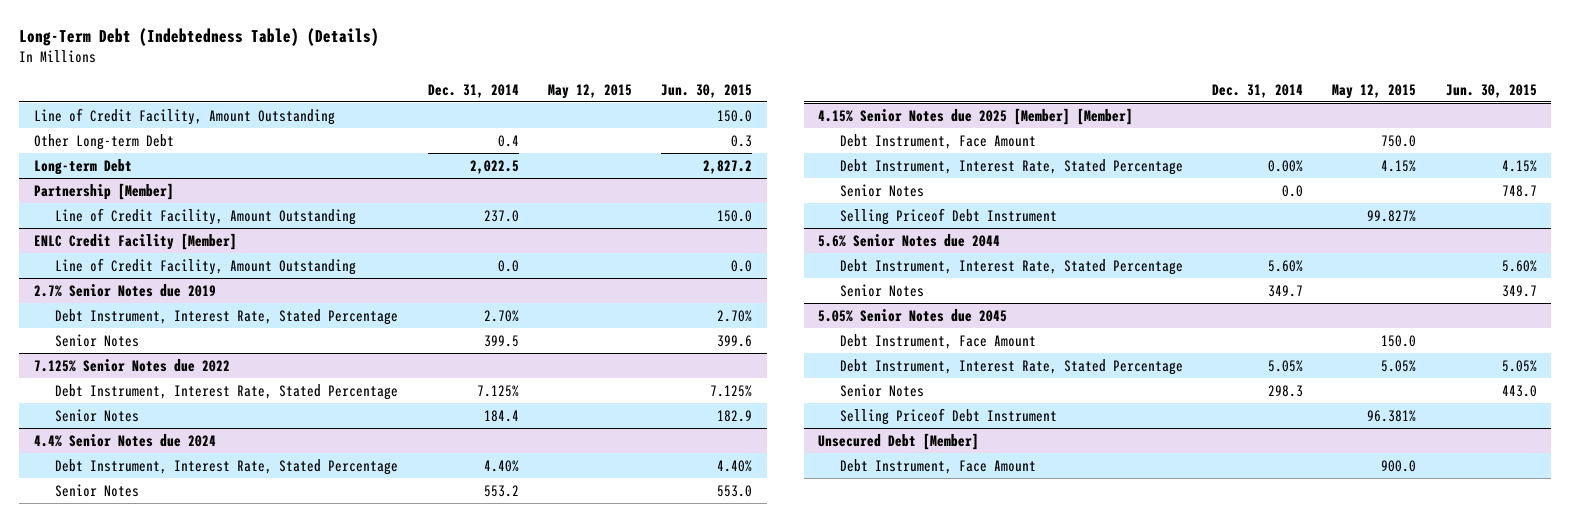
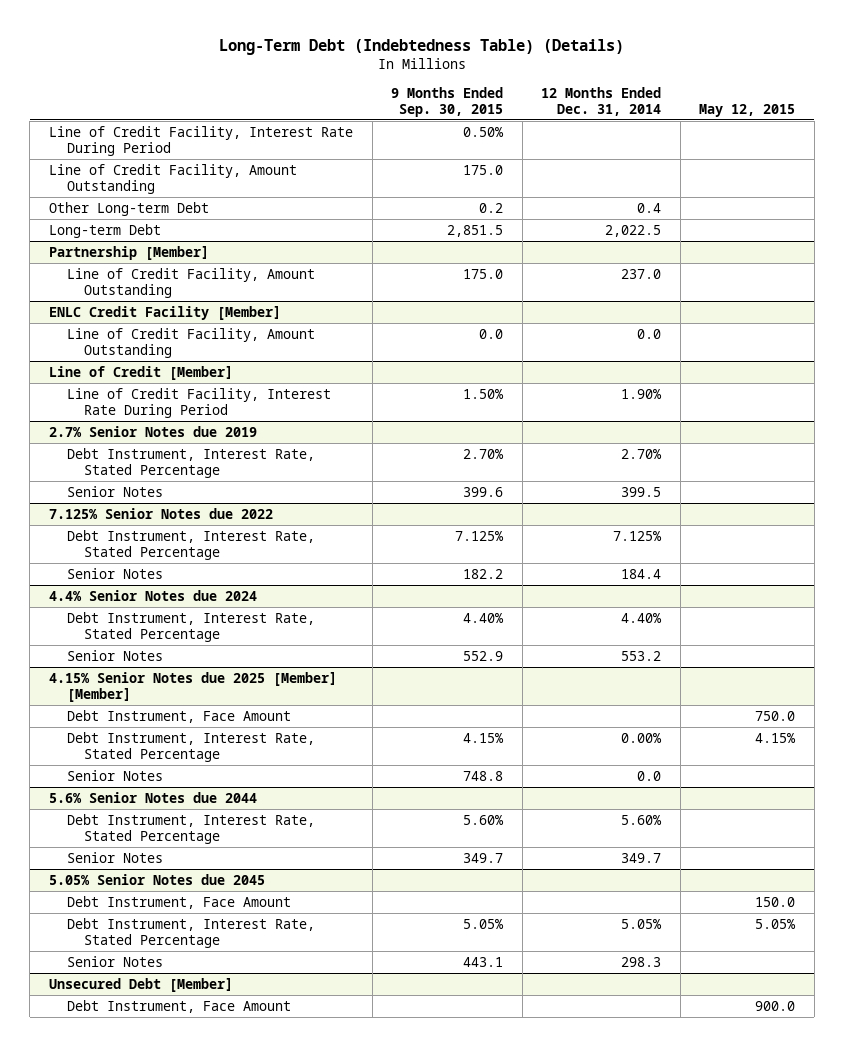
- | Dec. 31, 2014 | May 12, 2015 | Jun. 30, 2015
+ | 9 Months Ended Sep. 30, 2015 | 12 Months Ended Dec. 31, 2014 | May 12, 2015
+ Line of Credit Facility, Interest Rate During Period | 0.50% | |
+ Line of Credit [Member]
+ Line of Credit Facility, Interest Rate During Period | 1.50% | 1.90% |
@ 4.15% Senior Notes due 2025 [Member] [Member]
- Selling Priceof Debt Instrument | | 99.827% |
@ 5.05% Senior Notes due 2045
- Selling Priceof Debt Instrument | | 96.381% |

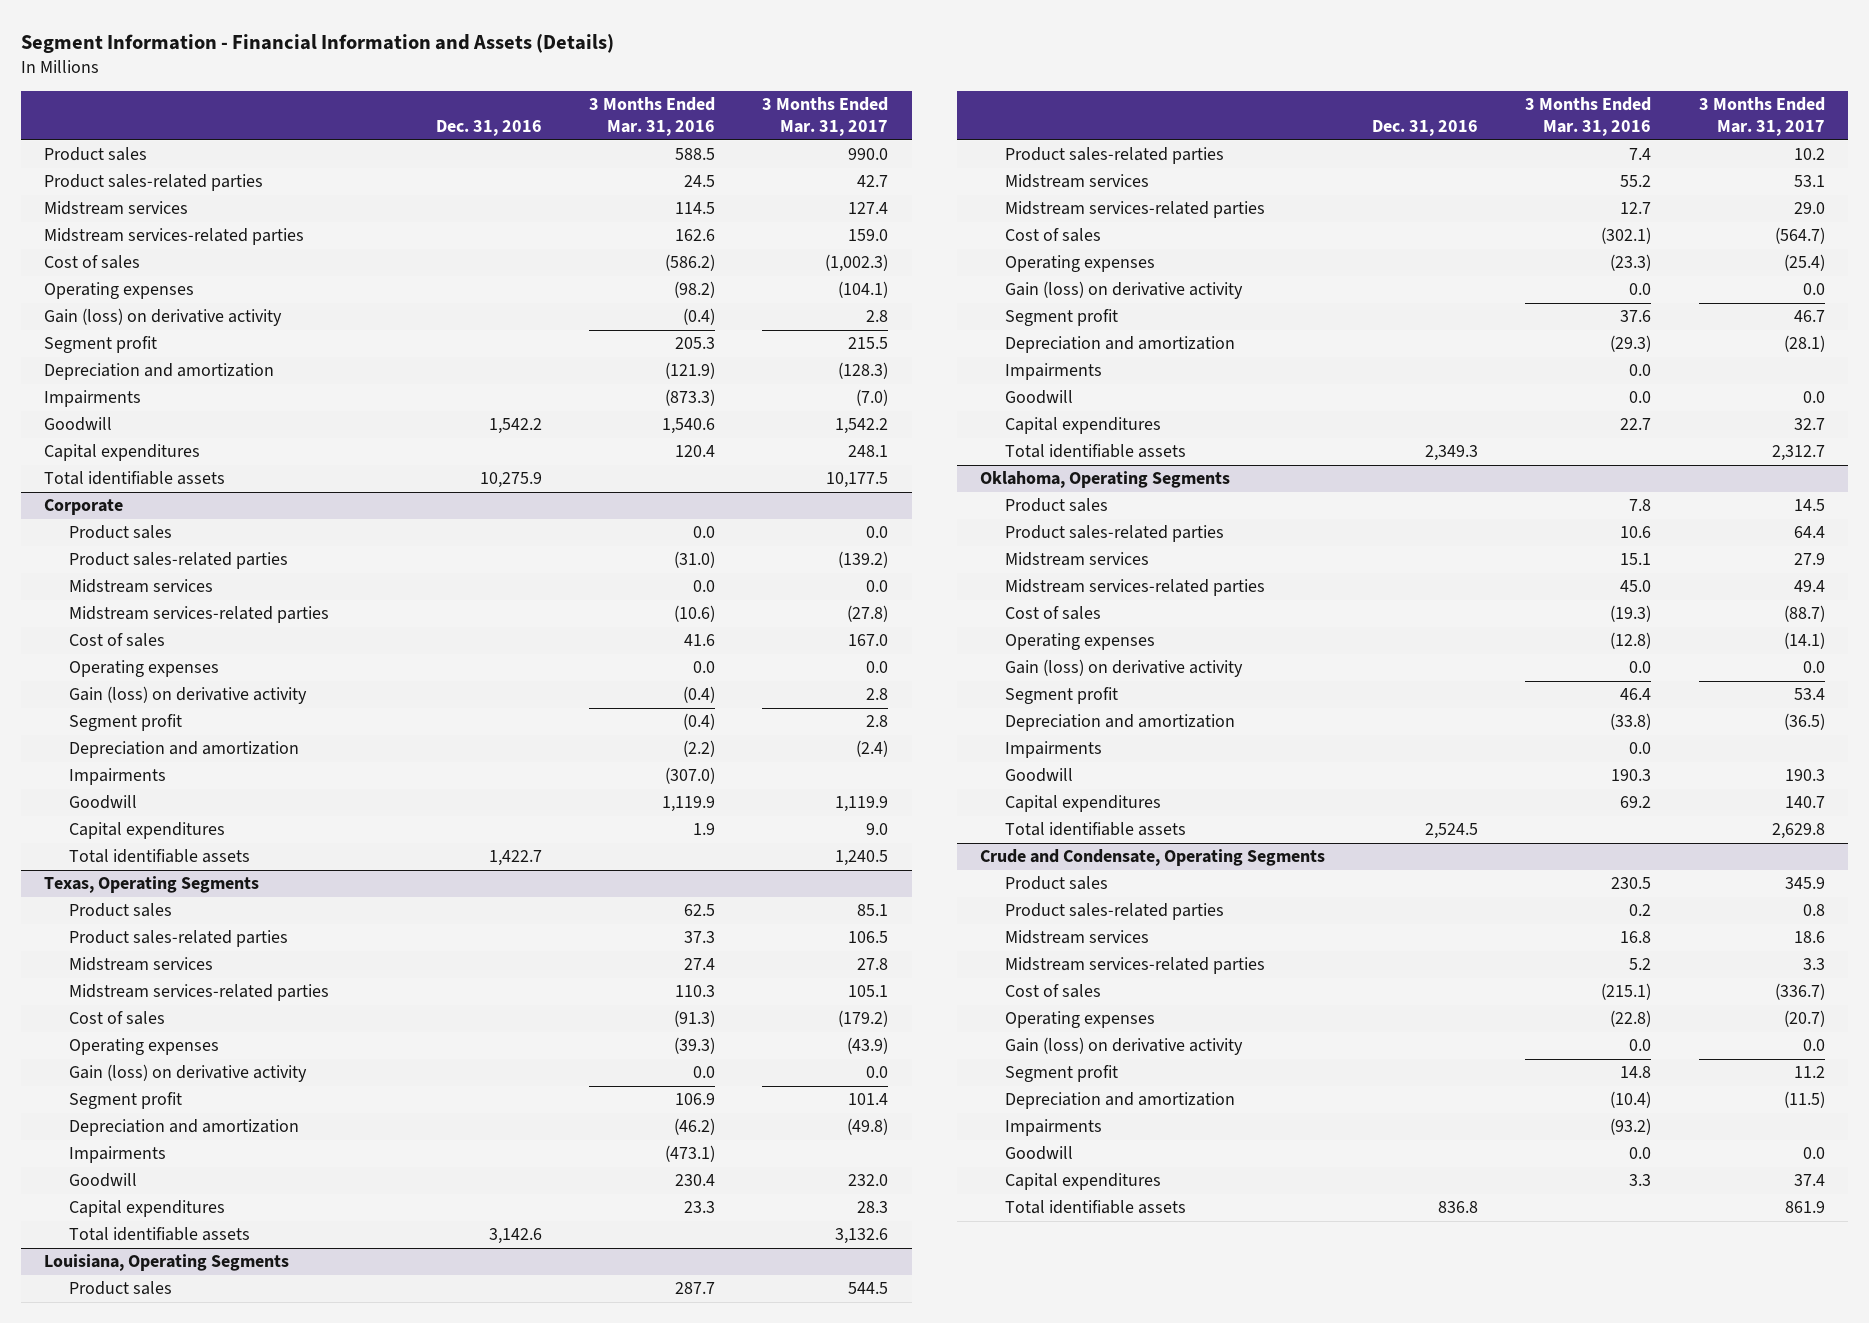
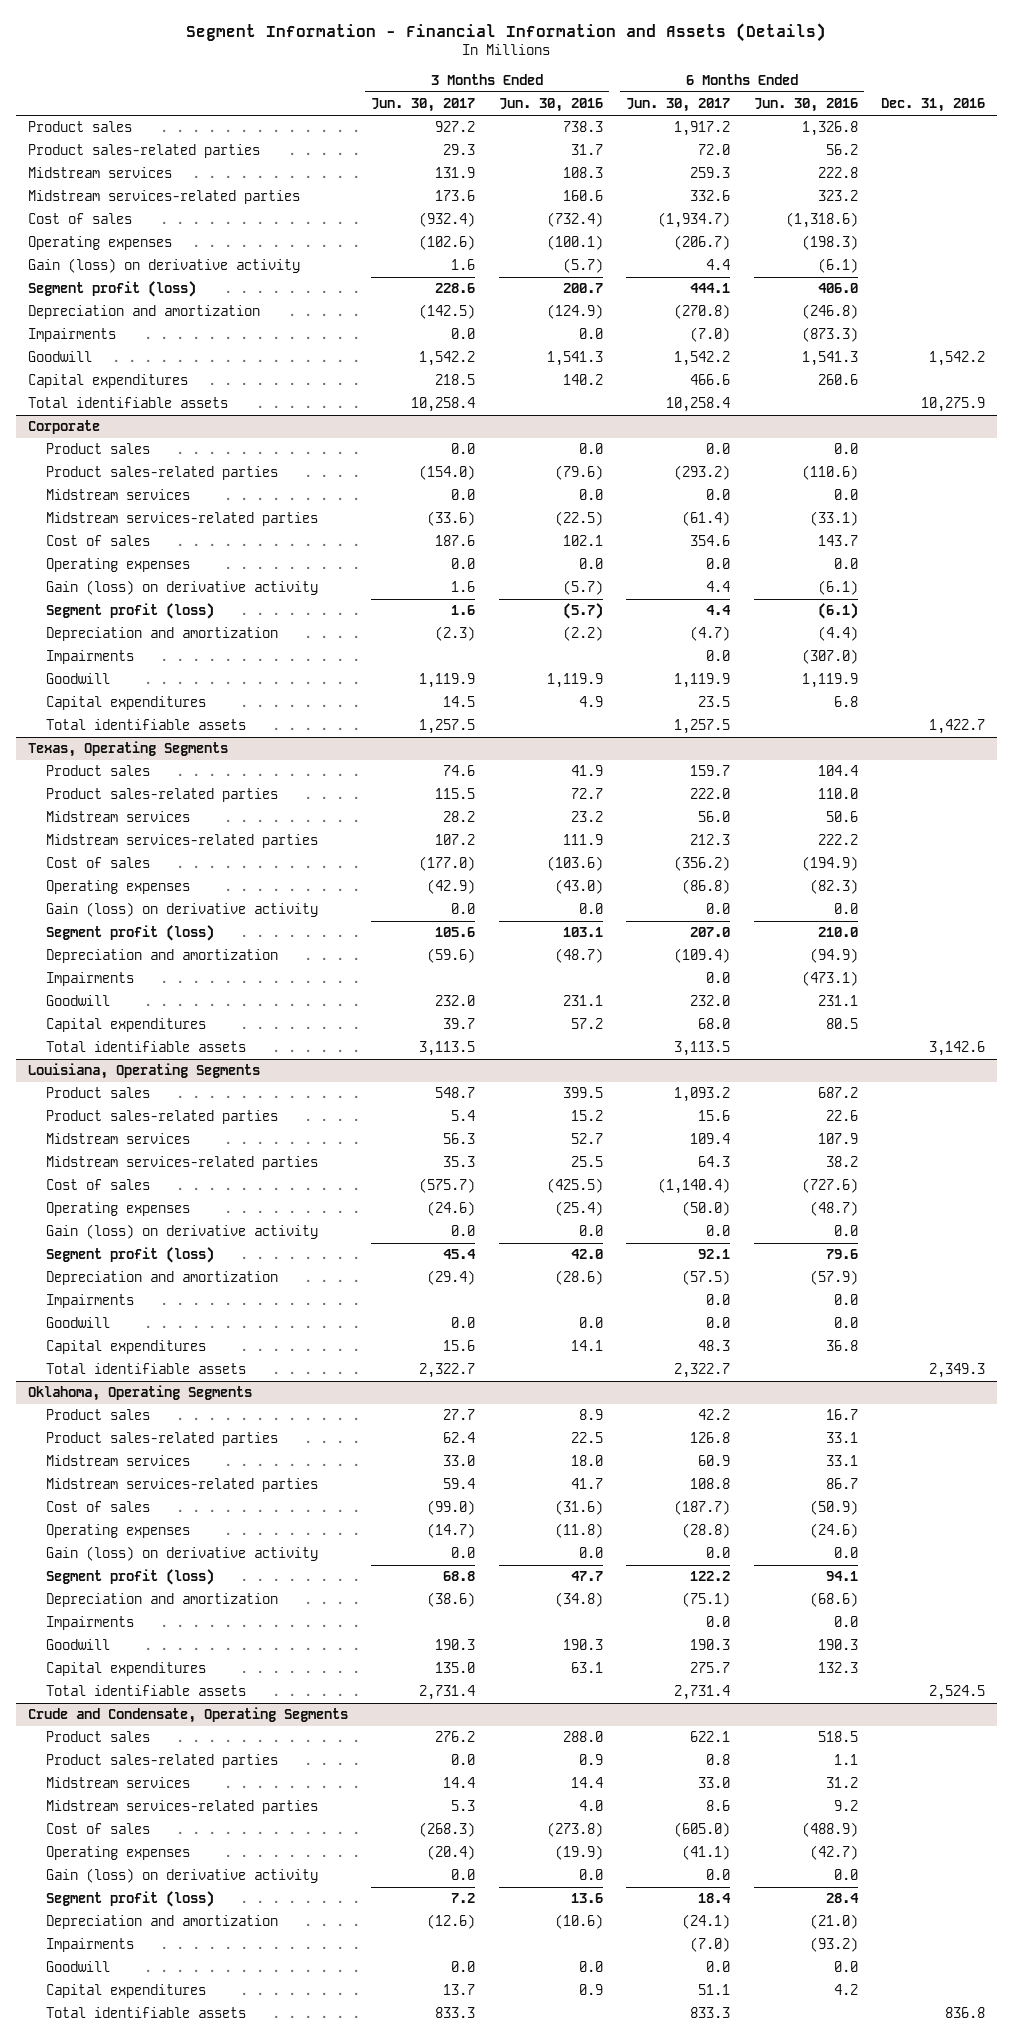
- | Dec. 31, 2016 | 3 Months Ended Mar. 31, 2016 | 3 Months Ended Mar. 31, 2017
+ | 3 Months Ended Jun. 30, 2017 | 3 Months Ended Jun. 30, 2016 | 6 Months Ended Jun. 30, 2017 | 6 Months Ended Jun. 30, 2016 | Dec. 31, 2016
- Segment profit | | 205.3 | 215.5
+ Segment profit (loss) | 228.6 | 200.7 | 444.1 | 406.0 |
@ Corporate
- Segment profit | | (0.4) | 2.8
+ Segment profit (loss) | 1.6 | (5.7) | 4.4 | (6.1) |
@ Texas, Operating Segments
- Segment profit | | 106.9 | 101.4
+ Segment profit (loss) | 105.6 | 103.1 | 207.0 | 210.0 |
@ Louisiana, Operating Segments
- Segment profit | | 37.6 | 46.7
+ Segment profit (loss) | 45.4 | 42.0 | 92.1 | 79.6 |
@ Oklahoma, Operating Segments
- Segment profit | | 46.4 | 53.4
+ Segment profit (loss) | 68.8 | 47.7 | 122.2 | 94.1 |
@ Crude and Condensate, Operating Segments
- Segment profit | | 14.8 | 11.2
+ Segment profit (loss) | 7.2 | 13.6 | 18.4 | 28.4 |

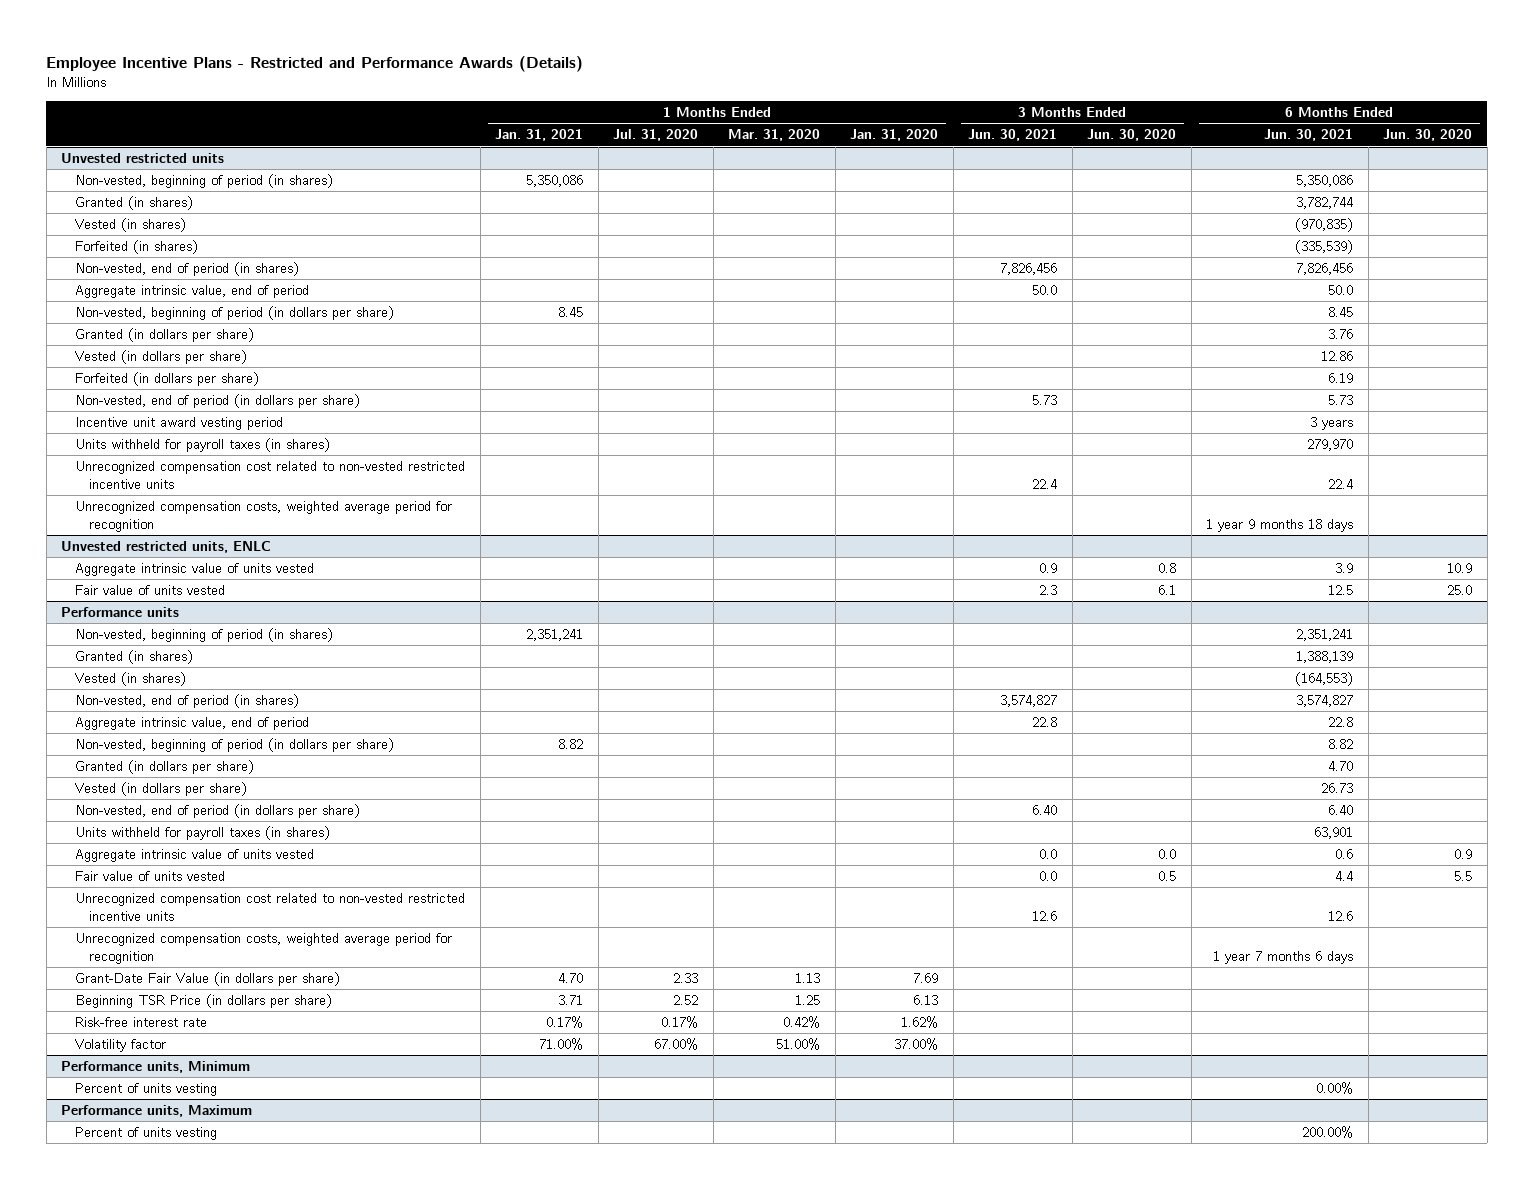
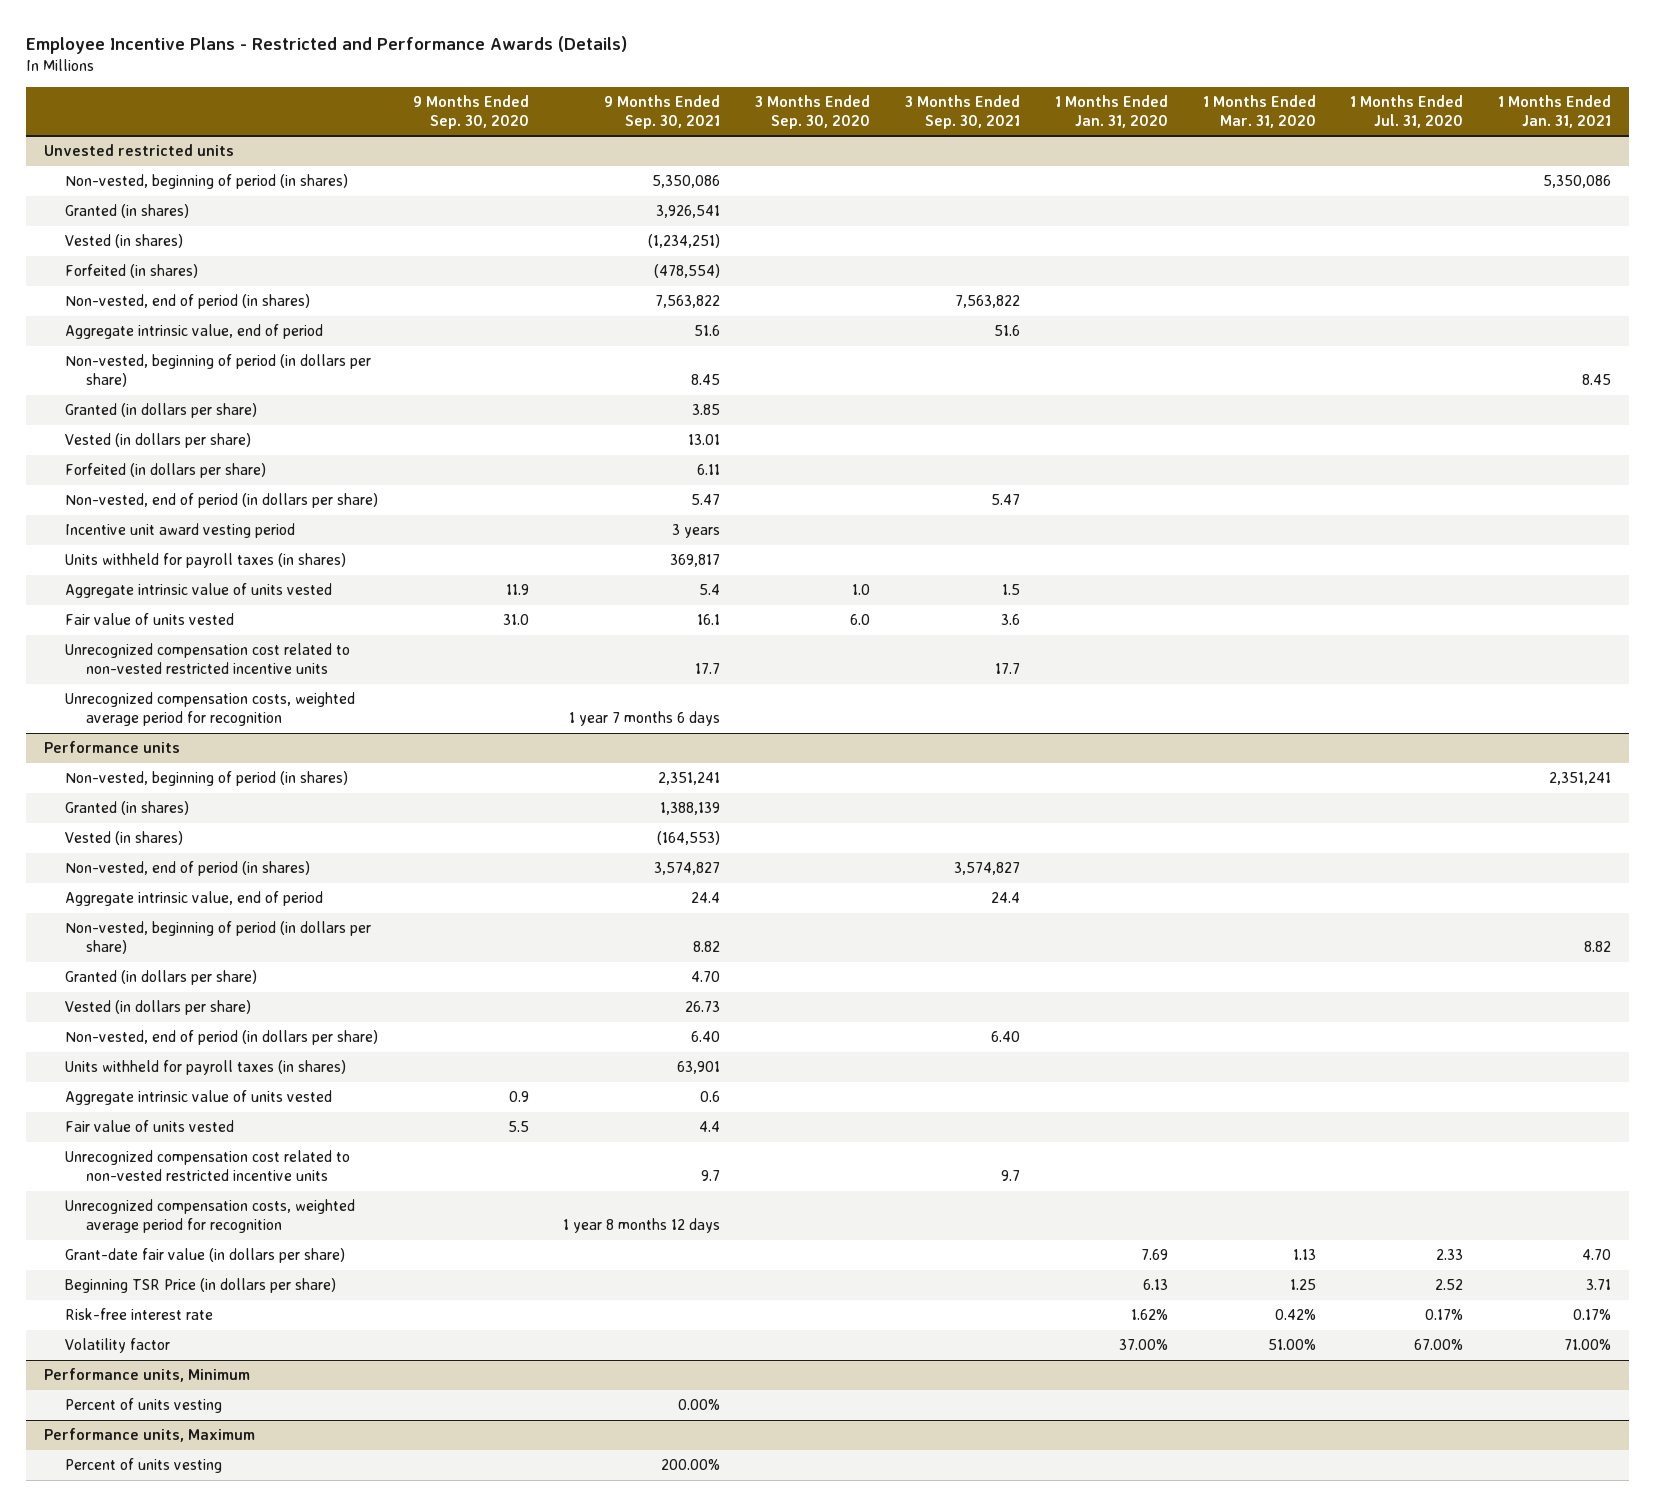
- | 1 Months Ended Jan. 31, 2021 | 1 Months Ended Jul. 31, 2020 | 1 Months Ended Mar. 31, 2020 | 1 Months Ended Jan. 31, 2020 | 3 Months Ended Jun. 30, 2021 | 3 Months Ended Jun. 30, 2020 | 6 Months Ended Jun. 30, 2021 | 6 Months Ended Jun. 30, 2020
+ | 9 Months Ended Sep. 30, 2020 | 9 Months Ended Sep. 30, 2021 | 3 Months Ended Sep. 30, 2020 | 3 Months Ended Sep. 30, 2021 | 1 Months Ended Jan. 31, 2020 | 1 Months Ended Mar. 31, 2020 | 1 Months Ended Jul. 31, 2020 | 1 Months Ended Jan. 31, 2021
@ Unvested restricted units
+ Aggregate intrinsic value of units vested | 11.9 | 5.4 | 1.0 | 1.5 | | | |
+ Fair value of units vested | 31.0 | 16.1 | 6.0 | 3.6 | | | |
- Unvested restricted units, ENLC
- Aggregate intrinsic value of units vested | | | | | 0.9 | 0.8 | 3.9 | 10.9
- Fair value of units vested | | | | | 2.3 | 6.1 | 12.5 | 25.0
@ Performance units
- Grant-Date Fair Value (in dollars per share) | 4.70 | 2.33 | 1.13 | 7.69 | | | |
+ Grant-date fair value (in dollars per share) | | | | | 7.69 | 1.13 | 2.33 | 4.70

